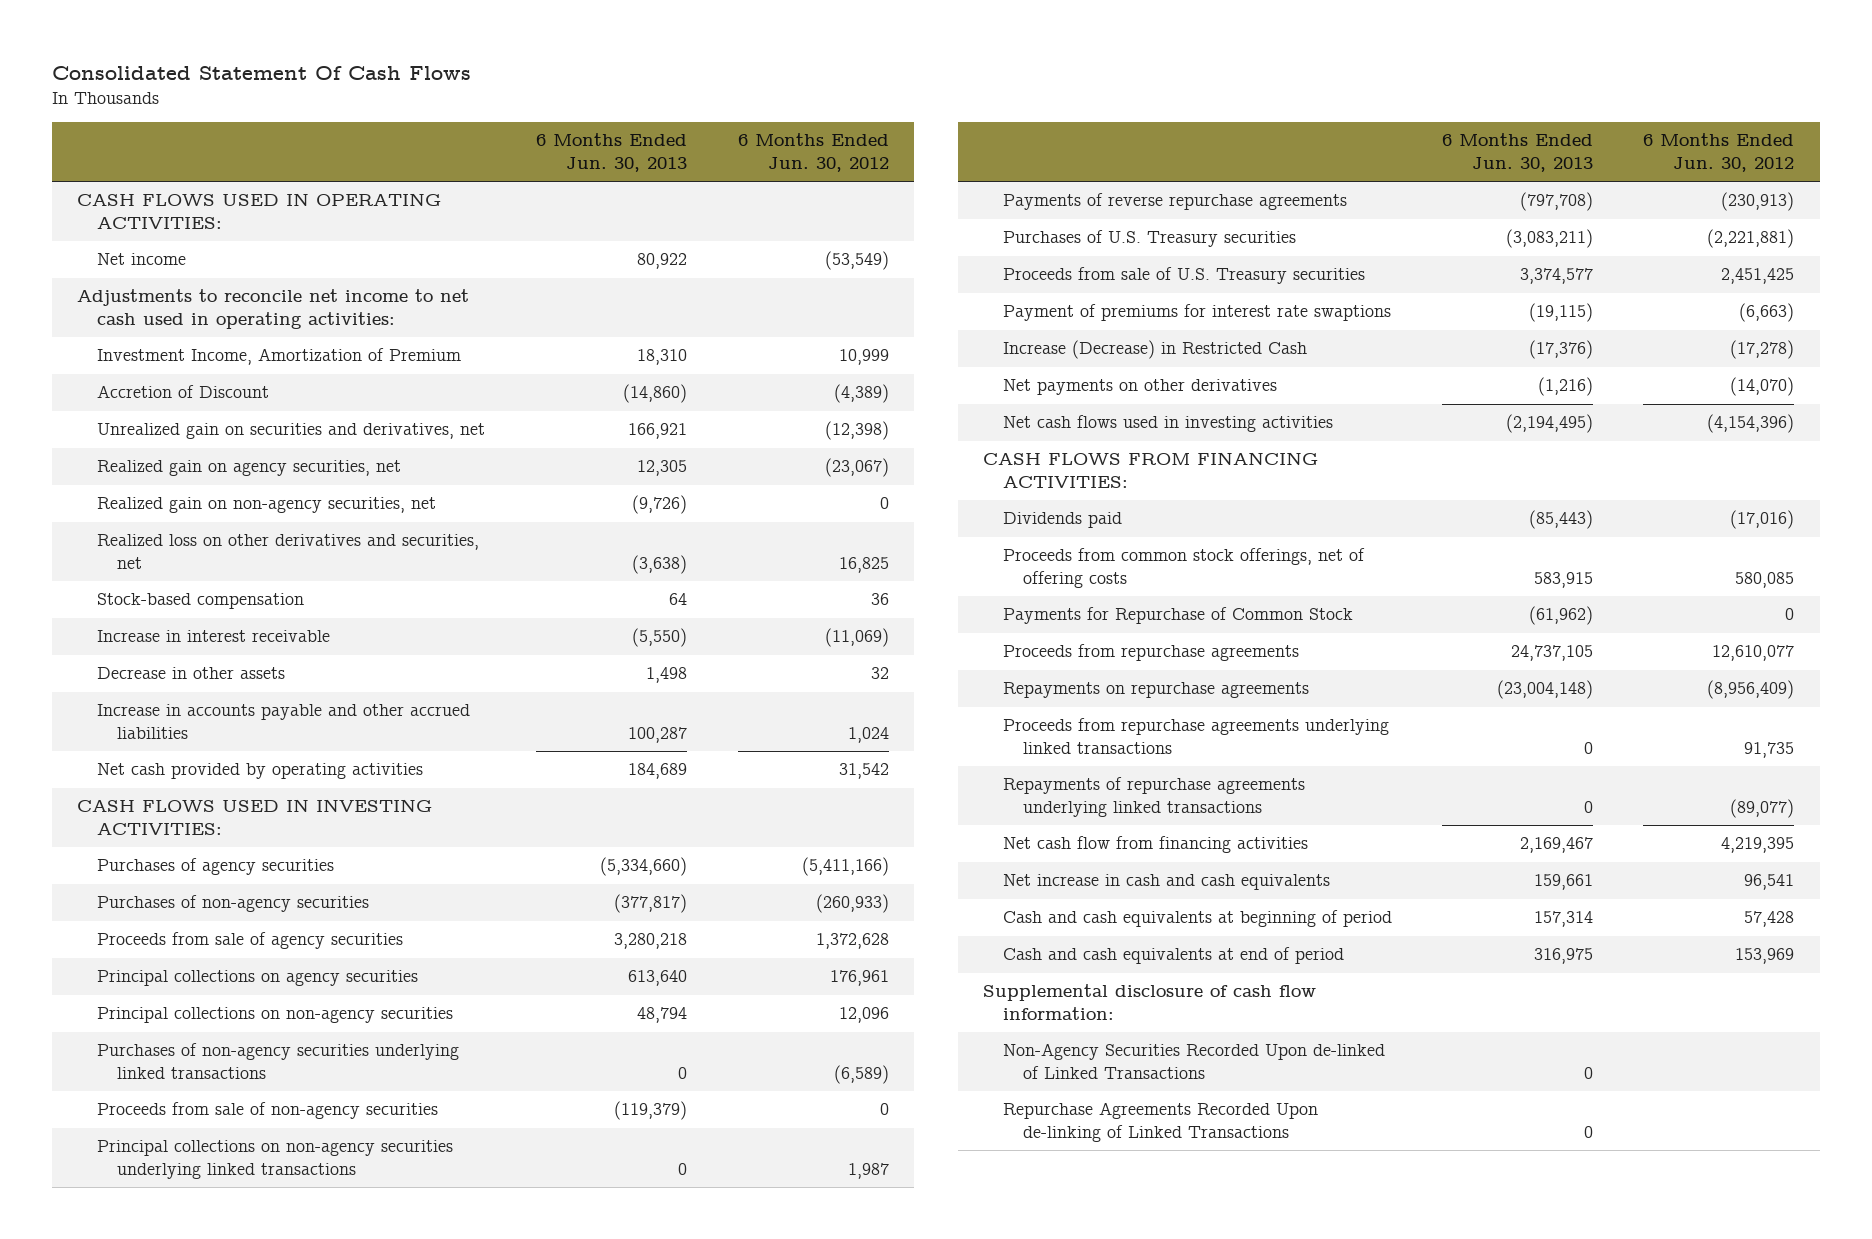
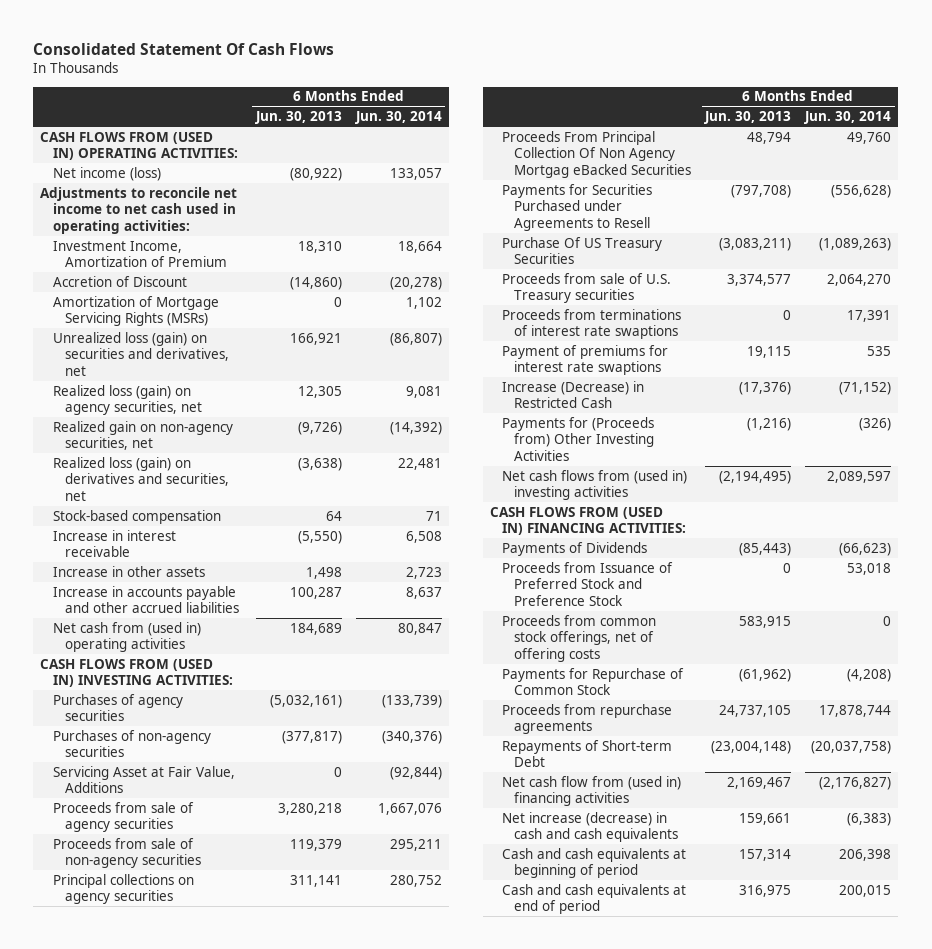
- | 6 Months Ended Jun. 30, 2013 | 6 Months Ended Jun. 30, 2012
+ | 6 Months Ended Jun. 30, 2013 | 6 Months Ended Jun. 30, 2014
- CASH FLOWS USED IN OPERATING ACTIVITIES:
- Net income | 80,922 | (53,549)
+ CASH FLOWS FROM (USED IN) OPERATING ACTIVITIES:
+ Net income (loss) | (80,922) | 133,057
- Unrealized gain on securities and derivatives, net | 166,921 | (12,398)
- Realized gain on agency securities, net | 12,305 | (23,067)
+ Amortization of Mortgage Servicing Rights (MSRs) | 0 | 1,102
+ Unrealized loss (gain) on securities and derivatives, net | 166,921 | (86,807)
+ Realized loss (gain) on agency securities, net | 12,305 | 9,081
- Realized loss on other derivatives and securities, net | (3,638) | 16,825
+ Realized loss (gain) on derivatives and securities, net | (3,638) | 22,481
- Decrease in other assets | 1,498 | 32
+ Increase in other assets | 1,498 | 2,723
- Net cash provided by operating activities | 184,689 | 31,542
- CASH FLOWS USED IN INVESTING ACTIVITIES:
- Purchases of agency securities | (5,334,660) | (5,411,166)
+ Net cash from (used in) operating activities | 184,689 | 80,847
+ CASH FLOWS FROM (USED IN) INVESTING ACTIVITIES:
+ Purchases of agency securities | (5,032,161) | (133,739)
+ Servicing Asset at Fair Value, Additions | 0 | (92,844)
- Principal collections on agency securities | 613,640 | 176,961
- Principal collections on non-agency securities | 48,794 | 12,096
- Purchases of non-agency securities underlying linked transactions | 0 | (6,589)
- Proceeds from sale of non-agency securities | (119,379) | 0
- Principal collections on non-agency securities underlying linked transactions | 0 | 1,987
- Payments of reverse repurchase agreements | (797,708) | (230,913)
- Purchases of U.S. Treasury securities | (3,083,211) | (2,221,881)
+ Proceeds from sale of non-agency securities | 119,379 | 295,211
+ Principal collections on agency securities | 311,141 | 280,752
+ Proceeds From Principal Collection Of Non Agency Mortgag eBacked Securities | 48,794 | 49,760
+ Payments for Securities Purchased under Agreements to Resell | (797,708) | (556,628)
+ Purchase Of US Treasury Securities | (3,083,211) | (1,089,263)
- Payment of premiums for interest rate swaptions | (19,115) | (6,663)
+ Proceeds from terminations of interest rate swaptions | 0 | 17,391
+ Payment of premiums for interest rate swaptions | 19,115 | 535
- Net payments on other derivatives | (1,216) | (14,070)
- Net cash flows used in investing activities | (2,194,495) | (4,154,396)
- CASH FLOWS FROM FINANCING ACTIVITIES:
- Dividends paid | (85,443) | (17,016)
+ Payments for (Proceeds from) Other Investing Activities | (1,216) | (326)
+ Net cash flows from (used in) investing activities | (2,194,495) | 2,089,597
+ CASH FLOWS FROM (USED IN) FINANCING ACTIVITIES:
+ Payments of Dividends | (85,443) | (66,623)
+ Proceeds from Issuance of Preferred Stock and Preference Stock | 0 | 53,018
- Repayments on repurchase agreements | (23,004,148) | (8,956,409)
- Proceeds from repurchase agreements underlying linked transactions | 0 | 91,735
- Repayments of repurchase agreements underlying linked transactions | 0 | (89,077)
- Net cash flow from financing activities | 2,169,467 | 4,219,395
- Net increase in cash and cash equivalents | 159,661 | 96,541
+ Repayments of Short-term Debt | (23,004,148) | (20,037,758)
+ Net cash flow from (used in) financing activities | 2,169,467 | (2,176,827)
+ Net increase (decrease) in cash and cash equivalents | 159,661 | (6,383)
- Supplemental disclosure of cash flow information:
- Non-Agency Securities Recorded Upon de-linked of Linked Transactions | 0 |
- Repurchase Agreements Recorded Upon de-linking of Linked Transactions | 0 |

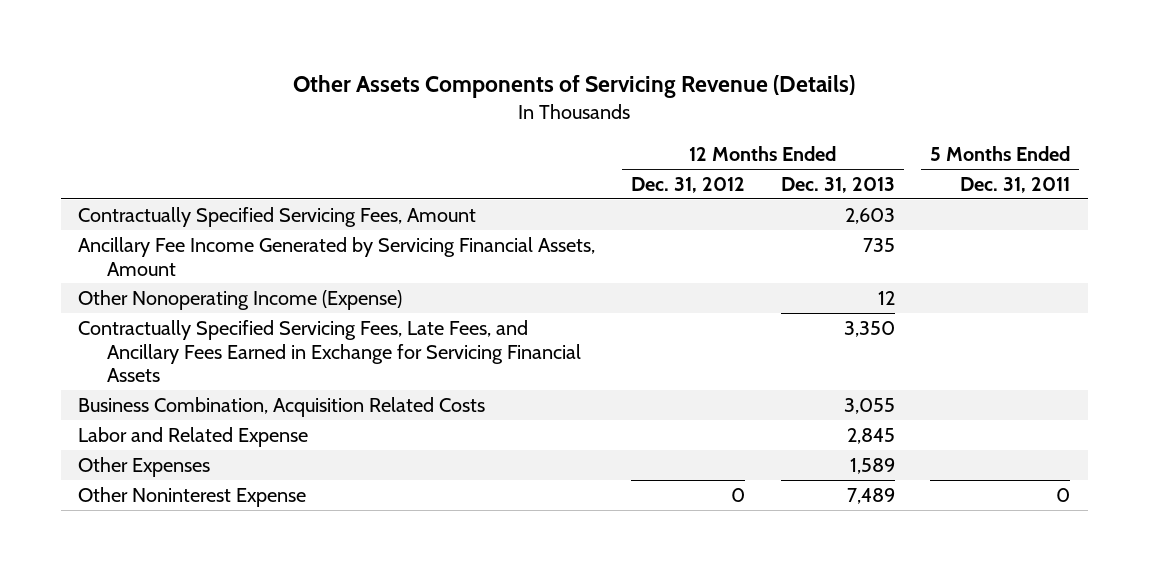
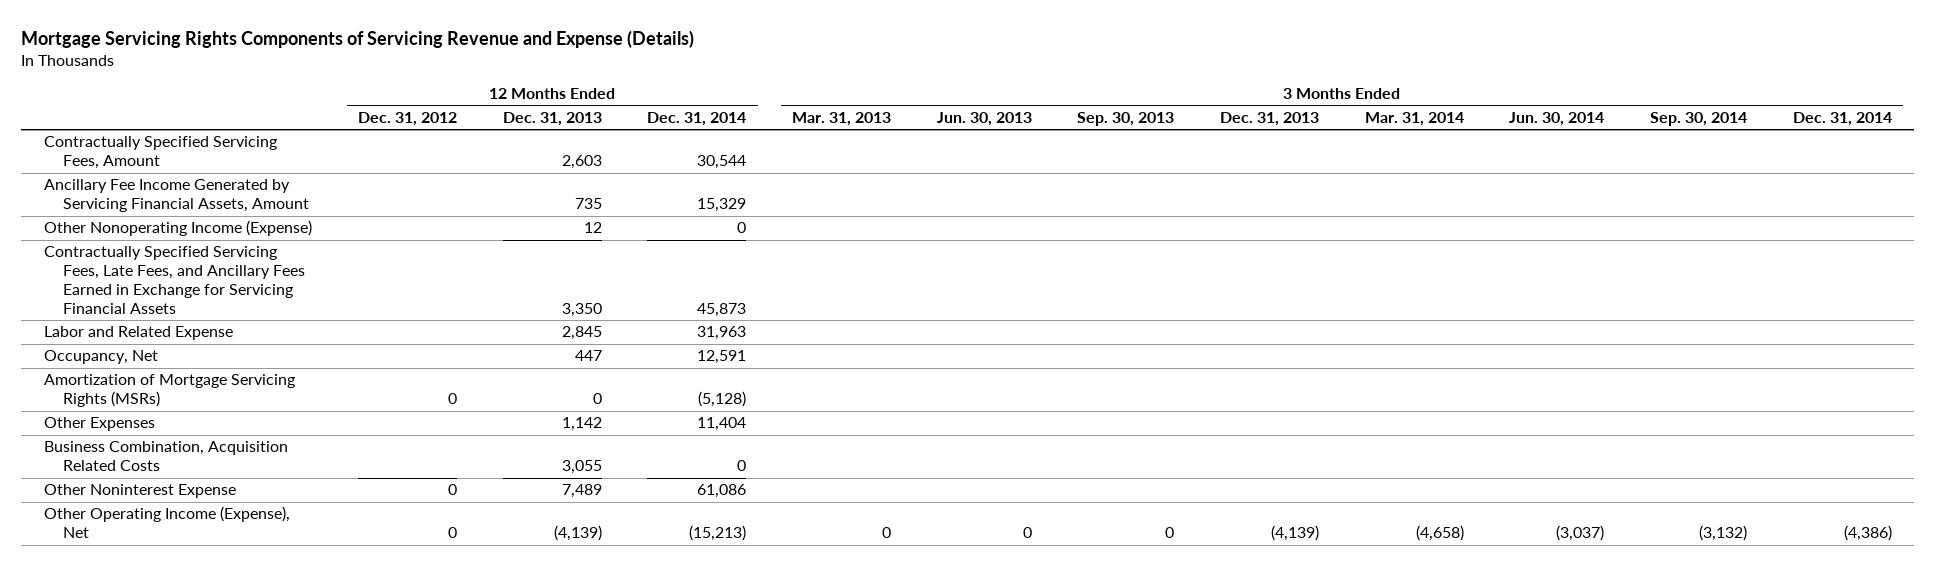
- Other Assets Components of Servicing Revenue (Details)
+ Mortgage Servicing Rights Components of Servicing Revenue and Expense (Details)
- | 12 Months Ended Dec. 31, 2012 | 12 Months Ended Dec. 31, 2013 | 5 Months Ended Dec. 31, 2011
+ | 12 Months Ended Dec. 31, 2012 | 12 Months Ended Dec. 31, 2013 | 12 Months Ended Dec. 31, 2014 | 3 Months Ended Mar. 31, 2013 | 3 Months Ended Jun. 30, 2013 | 3 Months Ended Sep. 30, 2013 | 3 Months Ended Dec. 31, 2013 | 3 Months Ended Mar. 31, 2014 | 3 Months Ended Jun. 30, 2014 | 3 Months Ended Sep. 30, 2014 | 3 Months Ended Dec. 31, 2014
- Other Expenses | | 1,589 |
+ Occupancy, Net | | 447 | 12,591 | | | | | | | |
+ Amortization of Mortgage Servicing Rights (MSRs) | 0 | 0 | (5,128) | | | | | | | |
+ Other Expenses | | 1,142 | 11,404 | | | | | | | |
moved down: Business Combination, Acquisition Related Costs | | 3,055 | 0 | | | | | | | |
+ Other Operating Income (Expense), Net | 0 | (4,139) | (15,213) | 0 | 0 | 0 | (4,139) | (4,658) | (3,037) | (3,132) | (4,386)

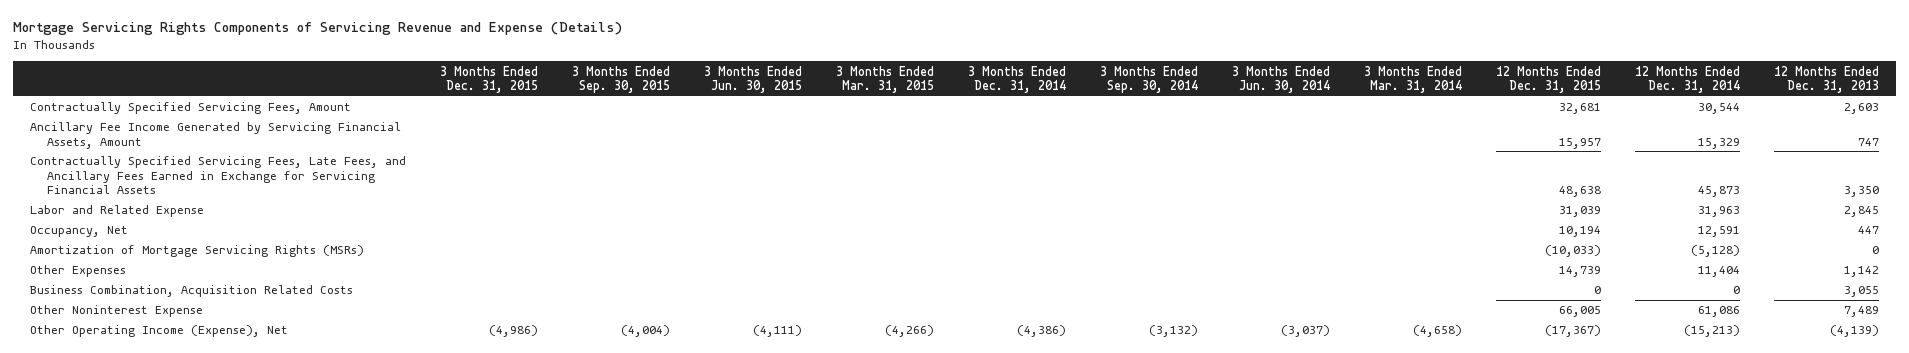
- | 12 Months Ended Dec. 31, 2012 | 12 Months Ended Dec. 31, 2013 | 12 Months Ended Dec. 31, 2014 | 3 Months Ended Mar. 31, 2013 | 3 Months Ended Jun. 30, 2013 | 3 Months Ended Sep. 30, 2013 | 3 Months Ended Dec. 31, 2013 | 3 Months Ended Mar. 31, 2014 | 3 Months Ended Jun. 30, 2014 | 3 Months Ended Sep. 30, 2014 | 3 Months Ended Dec. 31, 2014
+ | 3 Months Ended Dec. 31, 2015 | 3 Months Ended Sep. 30, 2015 | 3 Months Ended Jun. 30, 2015 | 3 Months Ended Mar. 31, 2015 | 3 Months Ended Dec. 31, 2014 | 3 Months Ended Sep. 30, 2014 | 3 Months Ended Jun. 30, 2014 | 3 Months Ended Mar. 31, 2014 | 12 Months Ended Dec. 31, 2015 | 12 Months Ended Dec. 31, 2014 | 12 Months Ended Dec. 31, 2013
- Ancillary Fee Income Generated by Servicing Financial Assets, Amount | | 735 | 15,329 | | | | | | | |
- Other Nonoperating Income (Expense) | | 12 | 0 | | | | | | | |
+ Ancillary Fee Income Generated by Servicing Financial Assets, Amount | | | | | | | | | 15,957 | 15,329 | 747

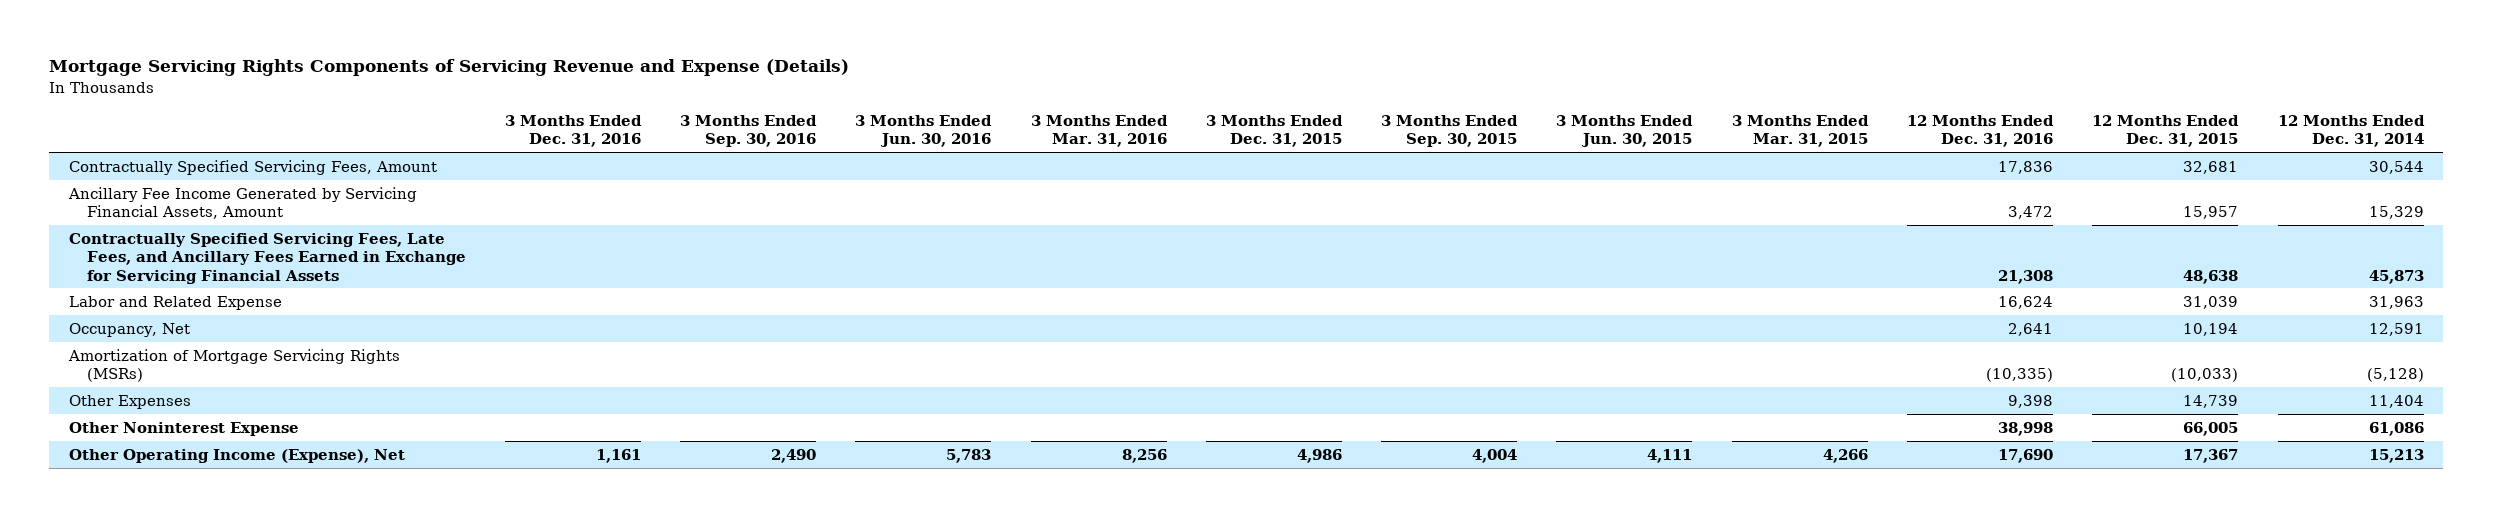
- | 3 Months Ended Dec. 31, 2015 | 3 Months Ended Sep. 30, 2015 | 3 Months Ended Jun. 30, 2015 | 3 Months Ended Mar. 31, 2015 | 3 Months Ended Dec. 31, 2014 | 3 Months Ended Sep. 30, 2014 | 3 Months Ended Jun. 30, 2014 | 3 Months Ended Mar. 31, 2014 | 12 Months Ended Dec. 31, 2015 | 12 Months Ended Dec. 31, 2014 | 12 Months Ended Dec. 31, 2013
+ | 3 Months Ended Dec. 31, 2016 | 3 Months Ended Sep. 30, 2016 | 3 Months Ended Jun. 30, 2016 | 3 Months Ended Mar. 31, 2016 | 3 Months Ended Dec. 31, 2015 | 3 Months Ended Sep. 30, 2015 | 3 Months Ended Jun. 30, 2015 | 3 Months Ended Mar. 31, 2015 | 12 Months Ended Dec. 31, 2016 | 12 Months Ended Dec. 31, 2015 | 12 Months Ended Dec. 31, 2014
- Business Combination, Acquisition Related Costs | | | | | | | | | 0 | 0 | 3,055
- Other Operating Income (Expense), Net | (4,986) | (4,004) | (4,111) | (4,266) | (4,386) | (3,132) | (3,037) | (4,658) | (17,367) | (15,213) | (4,139)
+ Other Operating Income (Expense), Net | 1,161 | 2,490 | 5,783 | 8,256 | 4,986 | 4,004 | 4,111 | 4,266 | 17,690 | 17,367 | 15,213

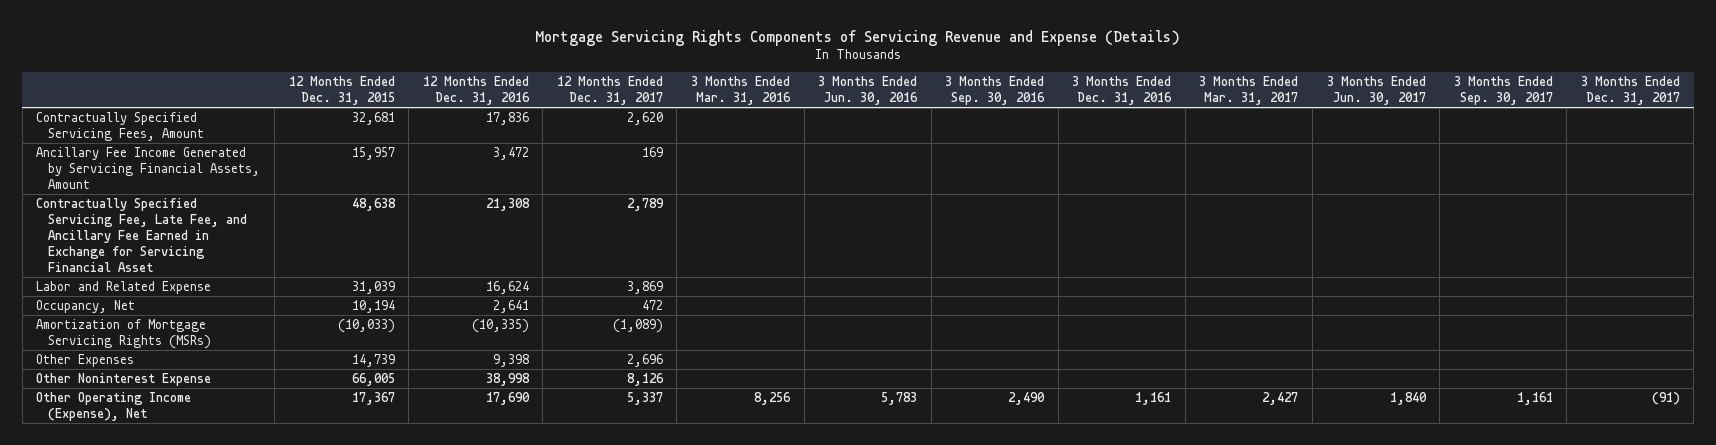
- | 3 Months Ended Dec. 31, 2016 | 3 Months Ended Sep. 30, 2016 | 3 Months Ended Jun. 30, 2016 | 3 Months Ended Mar. 31, 2016 | 3 Months Ended Dec. 31, 2015 | 3 Months Ended Sep. 30, 2015 | 3 Months Ended Jun. 30, 2015 | 3 Months Ended Mar. 31, 2015 | 12 Months Ended Dec. 31, 2016 | 12 Months Ended Dec. 31, 2015 | 12 Months Ended Dec. 31, 2014
+ | 12 Months Ended Dec. 31, 2015 | 12 Months Ended Dec. 31, 2016 | 12 Months Ended Dec. 31, 2017 | 3 Months Ended Mar. 31, 2016 | 3 Months Ended Jun. 30, 2016 | 3 Months Ended Sep. 30, 2016 | 3 Months Ended Dec. 31, 2016 | 3 Months Ended Mar. 31, 2017 | 3 Months Ended Jun. 30, 2017 | 3 Months Ended Sep. 30, 2017 | 3 Months Ended Dec. 31, 2017
- Contractually Specified Servicing Fees, Late Fees, and Ancillary Fees Earned in Exchange for Servicing Financial Assets | | | | | | | | | 21,308 | 48,638 | 45,873
+ Contractually Specified Servicing Fee, Late Fee, and Ancillary Fee Earned in Exchange for Servicing Financial Asset | 48,638 | 21,308 | 2,789 | | | | | | | |

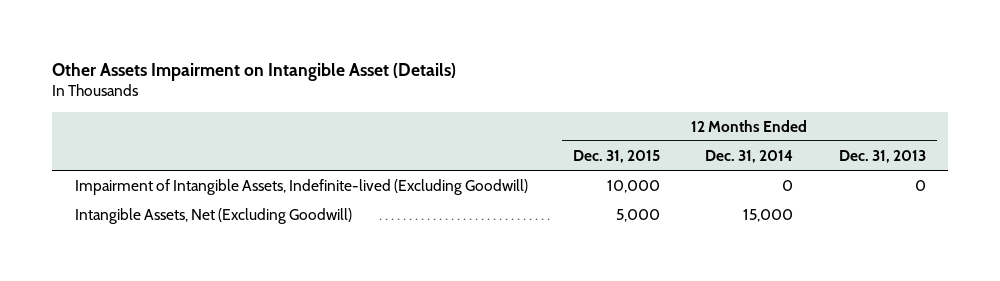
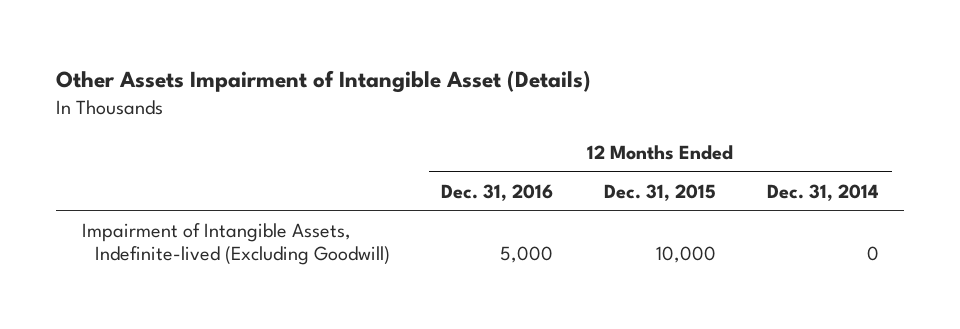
- Other Assets Impairment on Intangible Asset (Details)
+ Other Assets Impairment of Intangible Asset (Details)
- | 12 Months Ended Dec. 31, 2015 | 12 Months Ended Dec. 31, 2014 | 12 Months Ended Dec. 31, 2013
+ | 12 Months Ended Dec. 31, 2016 | 12 Months Ended Dec. 31, 2015 | 12 Months Ended Dec. 31, 2014
- Intangible Assets, Net (Excluding Goodwill) | 5,000 | 15,000 |

